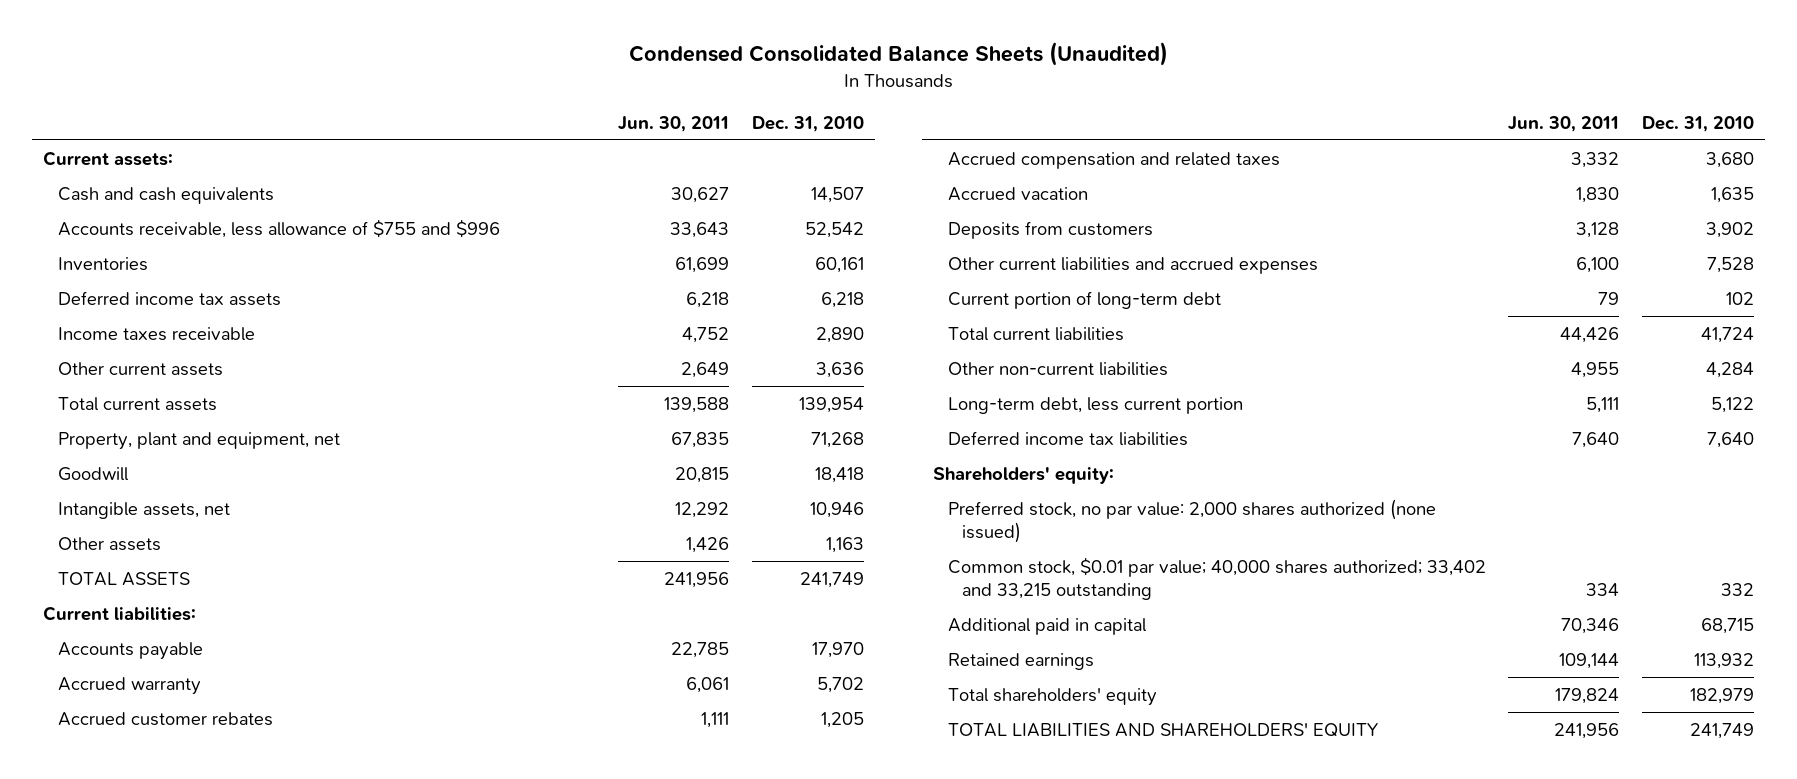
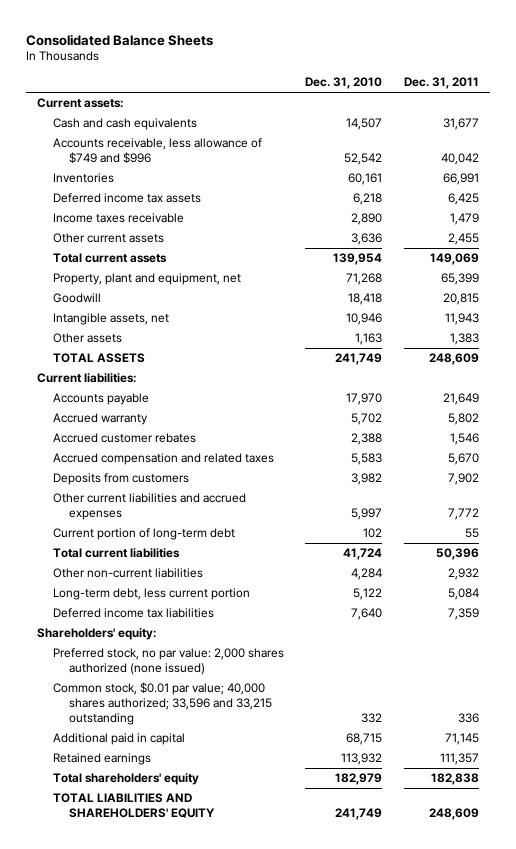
- Condensed Consolidated Balance Sheets (Unaudited)
+ Consolidated Balance Sheets
- | Jun. 30, 2011 | Dec. 31, 2010
+ | Dec. 31, 2010 | Dec. 31, 2011
- Accounts receivable, less allowance of $755 and $996 | 33,643 | 52,542
+ Accounts receivable, less allowance of $749 and $996 | 52,542 | 40,042
- Accrued customer rebates | 1,111 | 1,205
- Accrued compensation and related taxes | 3,332 | 3,680
- Accrued vacation | 1,830 | 1,635
- Deposits from customers | 3,128 | 3,902
- Other current liabilities and accrued expenses | 6,100 | 7,528
+ Accrued customer rebates | 2,388 | 1,546
+ Accrued compensation and related taxes | 5,583 | 5,670
+ Deposits from customers | 3,982 | 7,902
+ Other current liabilities and accrued expenses | 5,997 | 7,772
- Common stock, $0.01 par value; 40,000 shares authorized; 33,402 and 33,215 outstanding | 334 | 332
+ Common stock, $0.01 par value; 40,000 shares authorized; 33,596 and 33,215 outstanding | 332 | 336

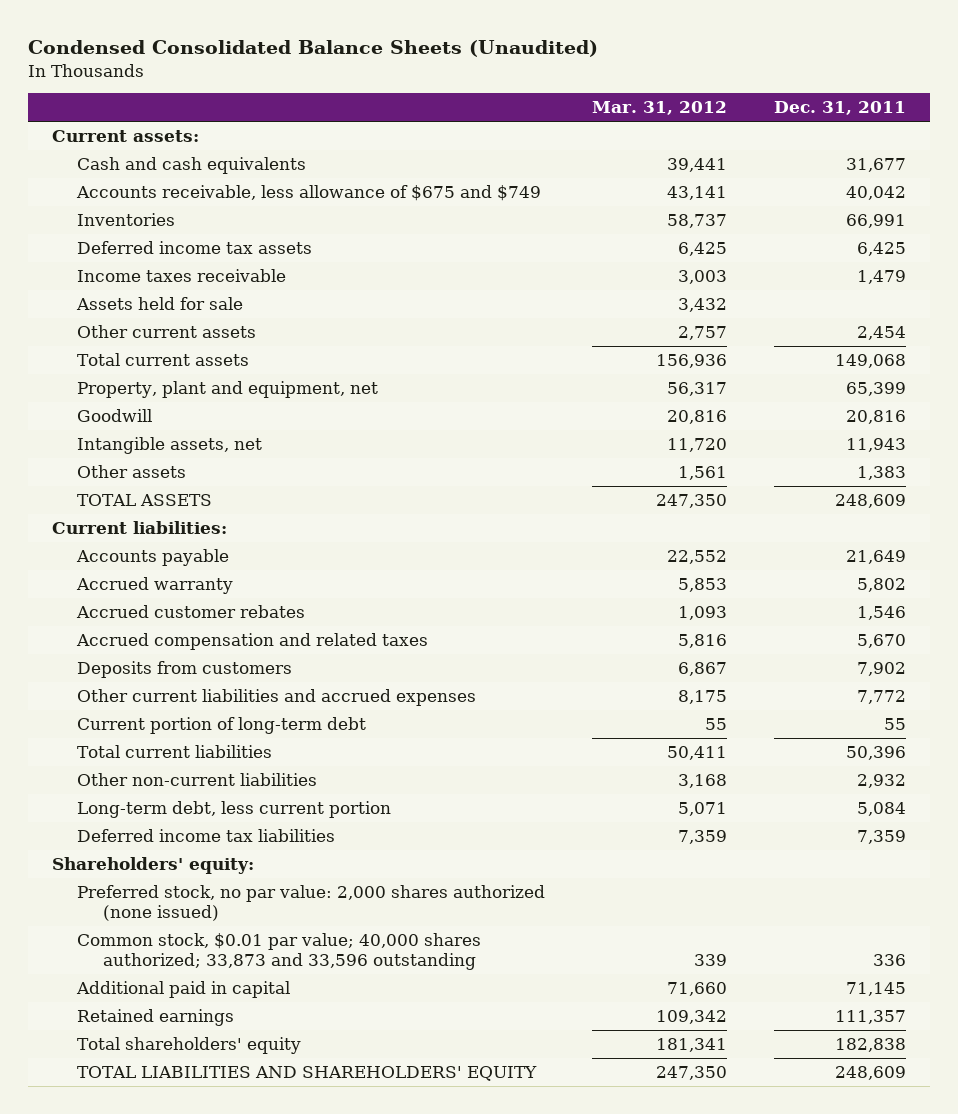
- Consolidated Balance Sheets
+ Condensed Consolidated Balance Sheets (Unaudited)
- | Dec. 31, 2010 | Dec. 31, 2011
+ | Mar. 31, 2012 | Dec. 31, 2011
- Accounts receivable, less allowance of $749 and $996 | 52,542 | 40,042
+ Accounts receivable, less allowance of $675 and $749 | 43,141 | 40,042
- Other current assets | 3,636 | 2,455
- Total current assets | 139,954 | 149,069
+ Assets held for sale | 3,432 |
+ Other current assets | 2,757 | 2,454
+ Total current assets | 156,936 | 149,068
- Goodwill | 18,418 | 20,815
+ Goodwill | 20,816 | 20,816
- Common stock, $0.01 par value; 40,000 shares authorized; 33,596 and 33,215 outstanding | 332 | 336
+ Common stock, $0.01 par value; 40,000 shares authorized; 33,873 and 33,596 outstanding | 339 | 336

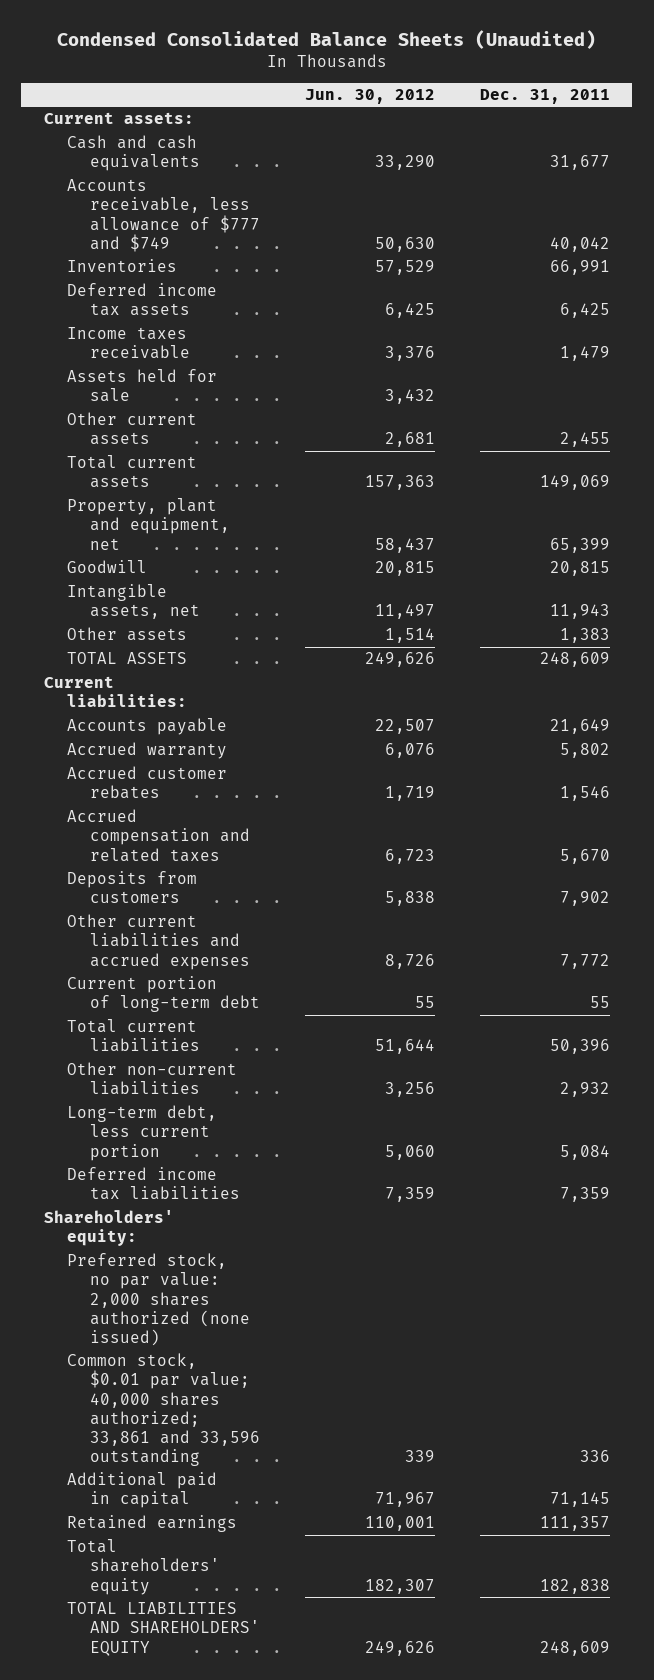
- | Mar. 31, 2012 | Dec. 31, 2011
+ | Jun. 30, 2012 | Dec. 31, 2011
- Accounts receivable, less allowance of $675 and $749 | 43,141 | 40,042
+ Accounts receivable, less allowance of $777 and $749 | 50,630 | 40,042
- Other current assets | 2,757 | 2,454
- Total current assets | 156,936 | 149,068
+ Other current assets | 2,681 | 2,455
+ Total current assets | 157,363 | 149,069
- Goodwill | 20,816 | 20,816
+ Goodwill | 20,815 | 20,815
- Common stock, $0.01 par value; 40,000 shares authorized; 33,873 and 33,596 outstanding | 339 | 336
+ Common stock, $0.01 par value; 40,000 shares authorized; 33,861 and 33,596 outstanding | 339 | 336

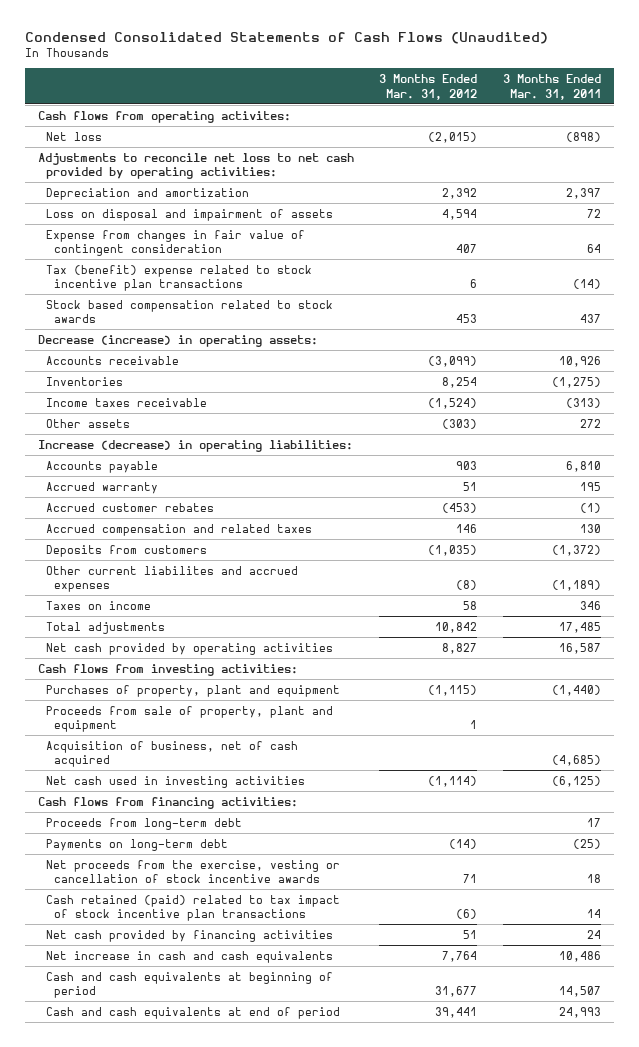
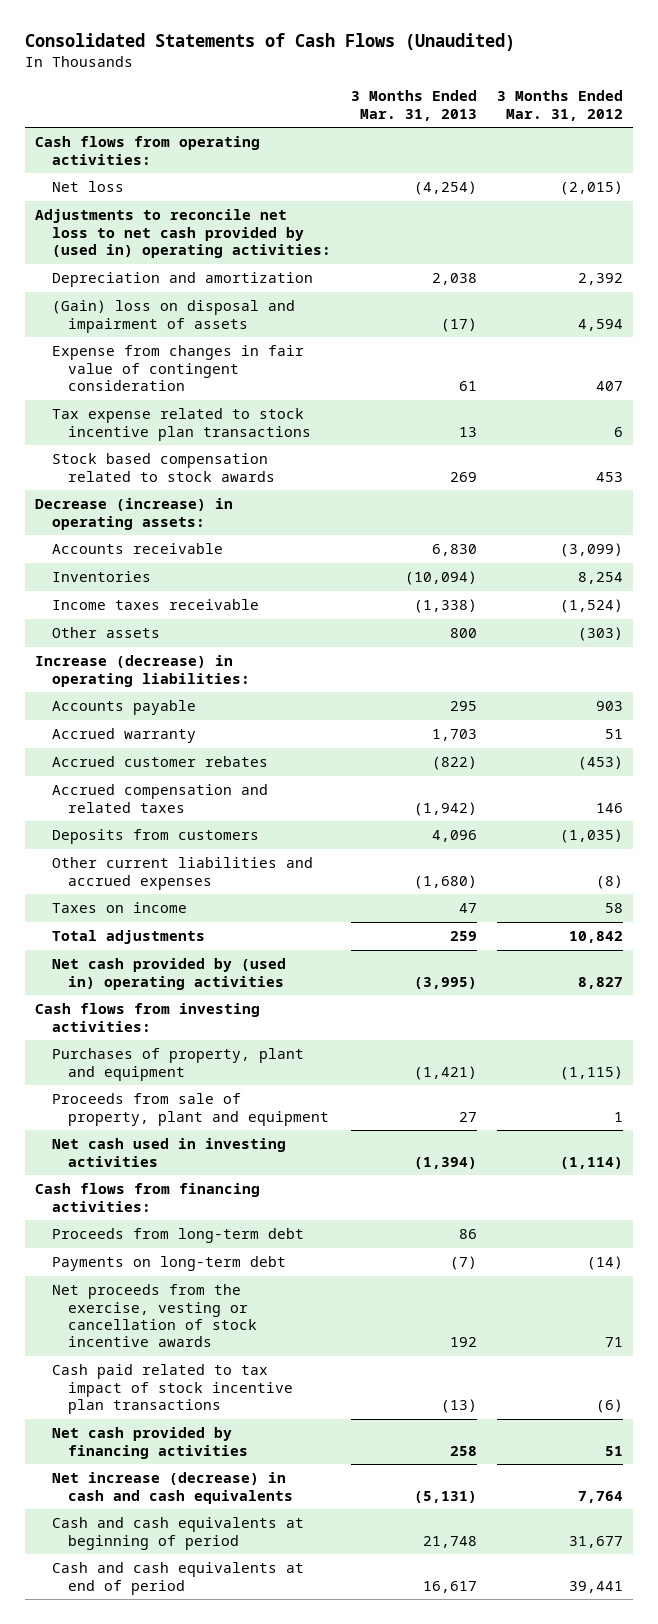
- Condensed Consolidated Statements of Cash Flows (Unaudited)
+ Consolidated Statements of Cash Flows (Unaudited)
- | 3 Months Ended Mar. 31, 2012 | 3 Months Ended Mar. 31, 2011
+ | 3 Months Ended Mar. 31, 2013 | 3 Months Ended Mar. 31, 2012
- Cash flows from operating activites:
+ Cash flows from operating activities:
- Adjustments to reconcile net loss to net cash provided by operating activities:
+ Adjustments to reconcile net loss to net cash provided by (used in) operating activities:
- Loss on disposal and impairment of assets | 4,594 | 72
+ (Gain) loss on disposal and impairment of assets | (17) | 4,594
- Tax (benefit) expense related to stock incentive plan transactions | 6 | (14)
+ Tax expense related to stock incentive plan transactions | 13 | 6
- Other current liabilites and accrued expenses | (8) | (1,189)
+ Other current liabilities and accrued expenses | (1,680) | (8)
- Net cash provided by operating activities | 8,827 | 16,587
+ Net cash provided by (used in) operating activities | (3,995) | 8,827
- Acquisition of business, net of cash acquired | | (4,685)
- Cash retained (paid) related to tax impact of stock incentive plan transactions | (6) | 14
+ Cash paid related to tax impact of stock incentive plan transactions | (13) | (6)
- Net increase in cash and cash equivalents | 7,764 | 10,486
+ Net increase (decrease) in cash and cash equivalents | (5,131) | 7,764

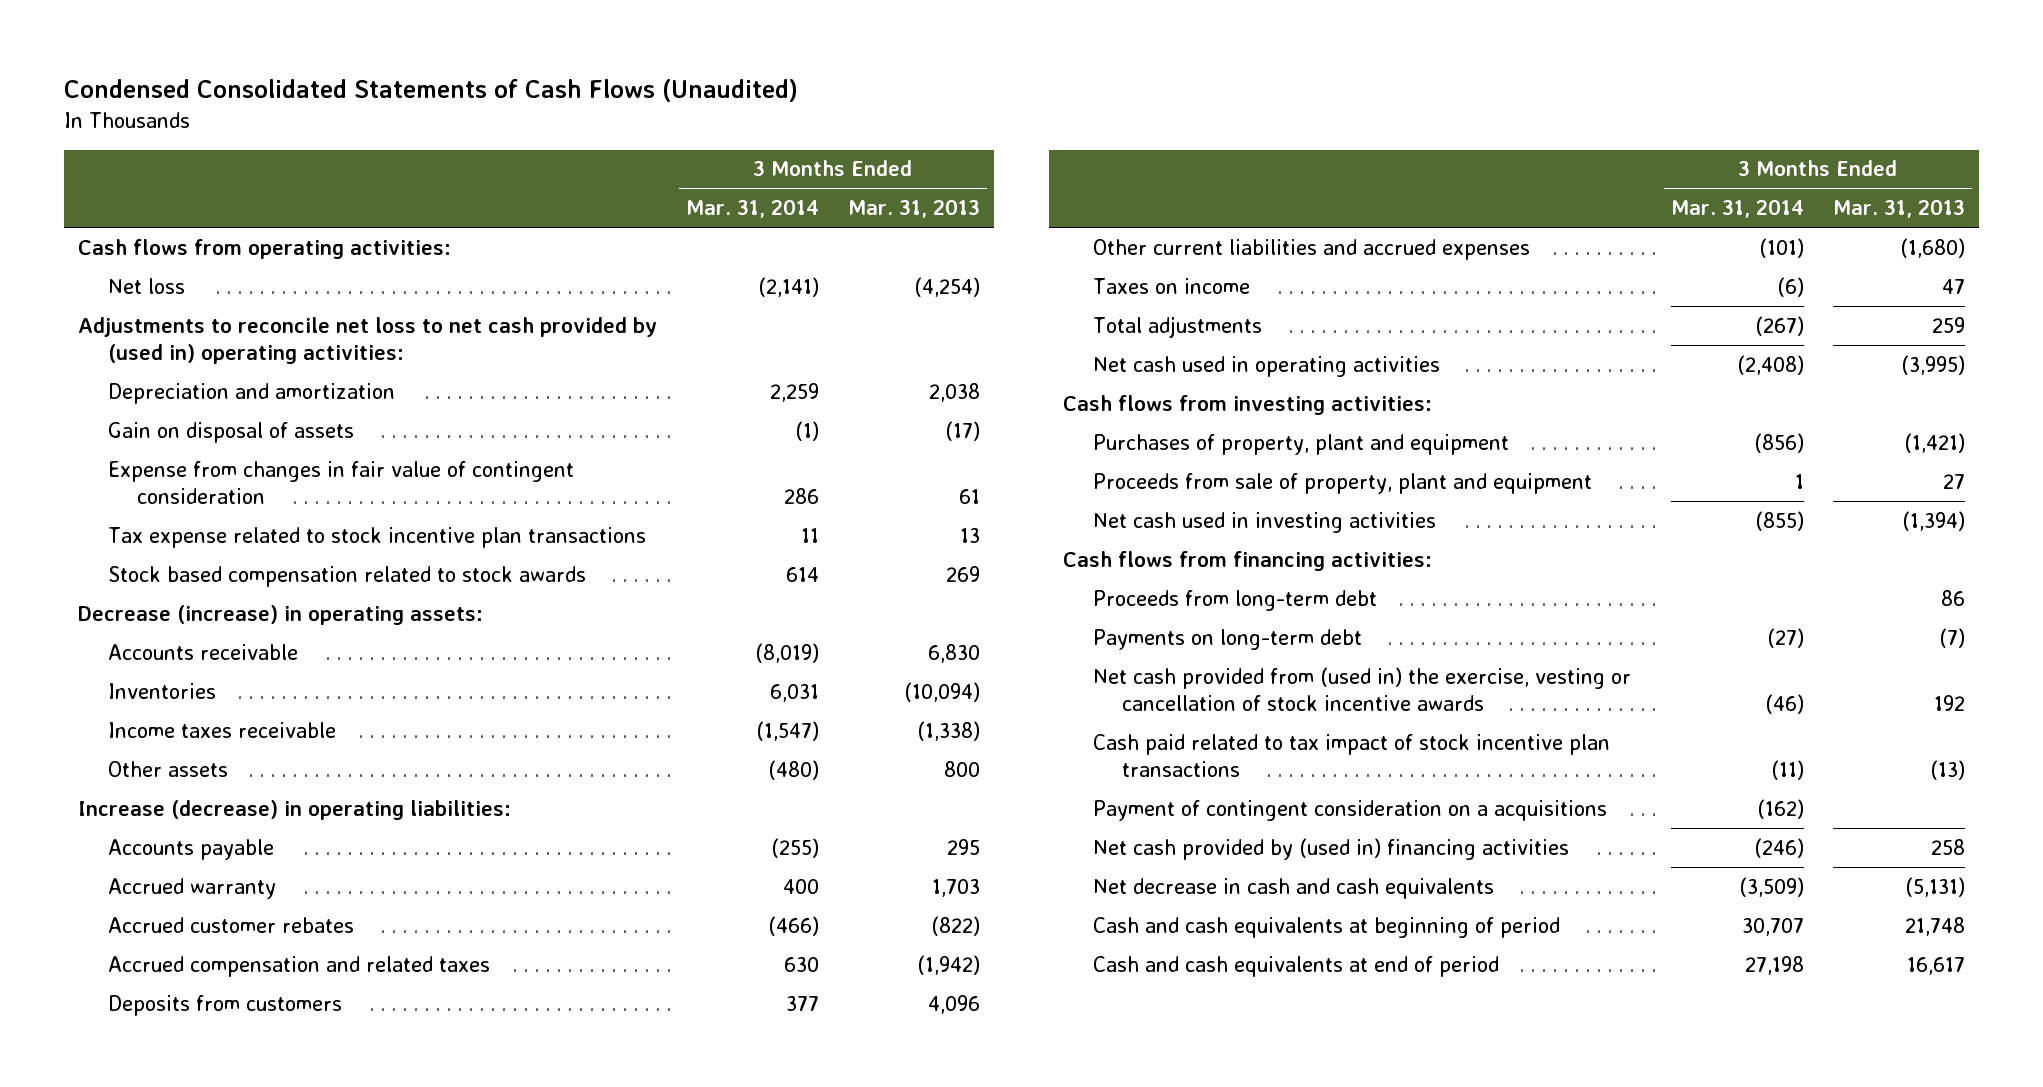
- Consolidated Statements of Cash Flows (Unaudited)
+ Condensed Consolidated Statements of Cash Flows (Unaudited)
- | 3 Months Ended Mar. 31, 2013 | 3 Months Ended Mar. 31, 2012
+ | 3 Months Ended Mar. 31, 2014 | 3 Months Ended Mar. 31, 2013
- (Gain) loss on disposal and impairment of assets | (17) | 4,594
+ Gain on disposal of assets | (1) | (17)
- Net cash provided by (used in) operating activities | (3,995) | 8,827
+ Net cash used in operating activities | (2,408) | (3,995)
- Net proceeds from the exercise, vesting or cancellation of stock incentive awards | 192 | 71
+ Net cash provided from (used in) the exercise, vesting or cancellation of stock incentive awards | (46) | 192
- Net cash provided by financing activities | 258 | 51
- Net increase (decrease) in cash and cash equivalents | (5,131) | 7,764
+ Payment of contingent consideration on a acquisitions | (162) |
+ Net cash provided by (used in) financing activities | (246) | 258
+ Net decrease in cash and cash equivalents | (3,509) | (5,131)

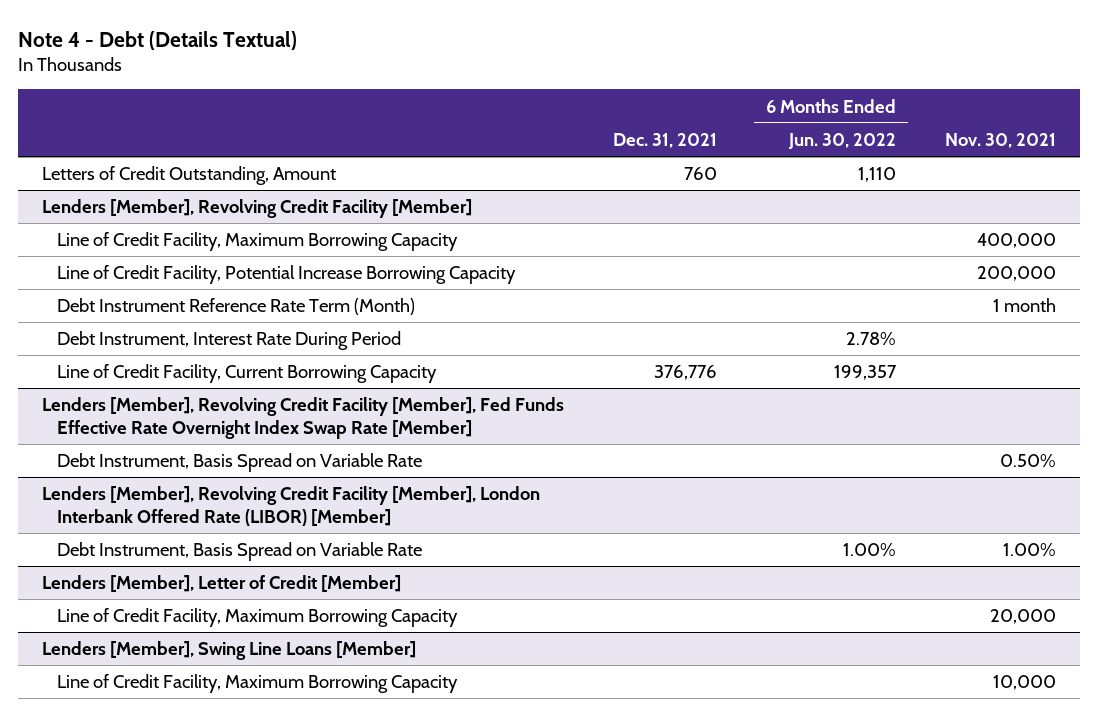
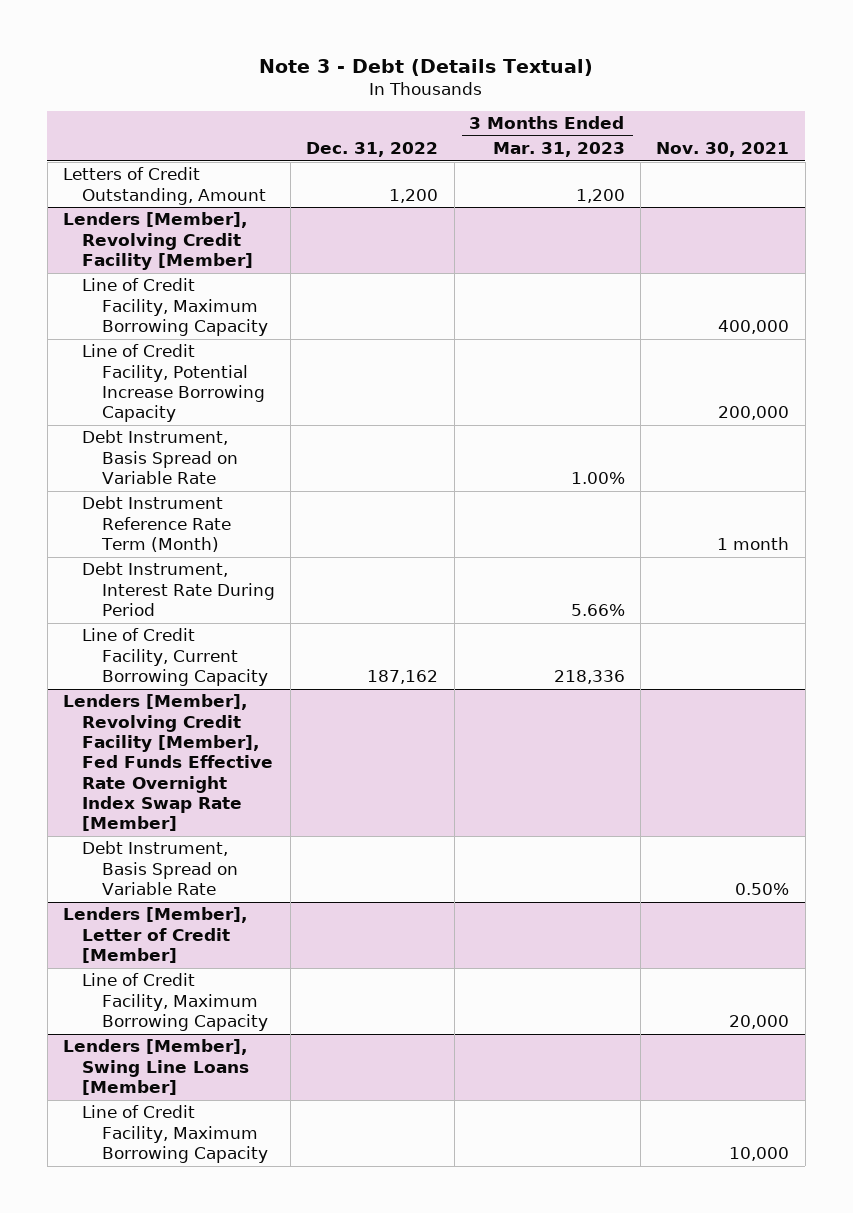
- Note 4 - Debt (Details Textual)
+ Note 3 - Debt (Details Textual)
- | Dec. 31, 2021 | 6 Months Ended Jun. 30, 2022 | Nov. 30, 2021
+ | Dec. 31, 2022 | 3 Months Ended Mar. 31, 2023 | Nov. 30, 2021
@ Lenders [Member], Revolving Credit Facility [Member]
+ Debt Instrument, Basis Spread on Variable Rate | | 1.00% |
- Lenders [Member], Revolving Credit Facility [Member], London Interbank Offered Rate (LIBOR) [Member]
- Debt Instrument, Basis Spread on Variable Rate | | 1.00% | 1.00%

